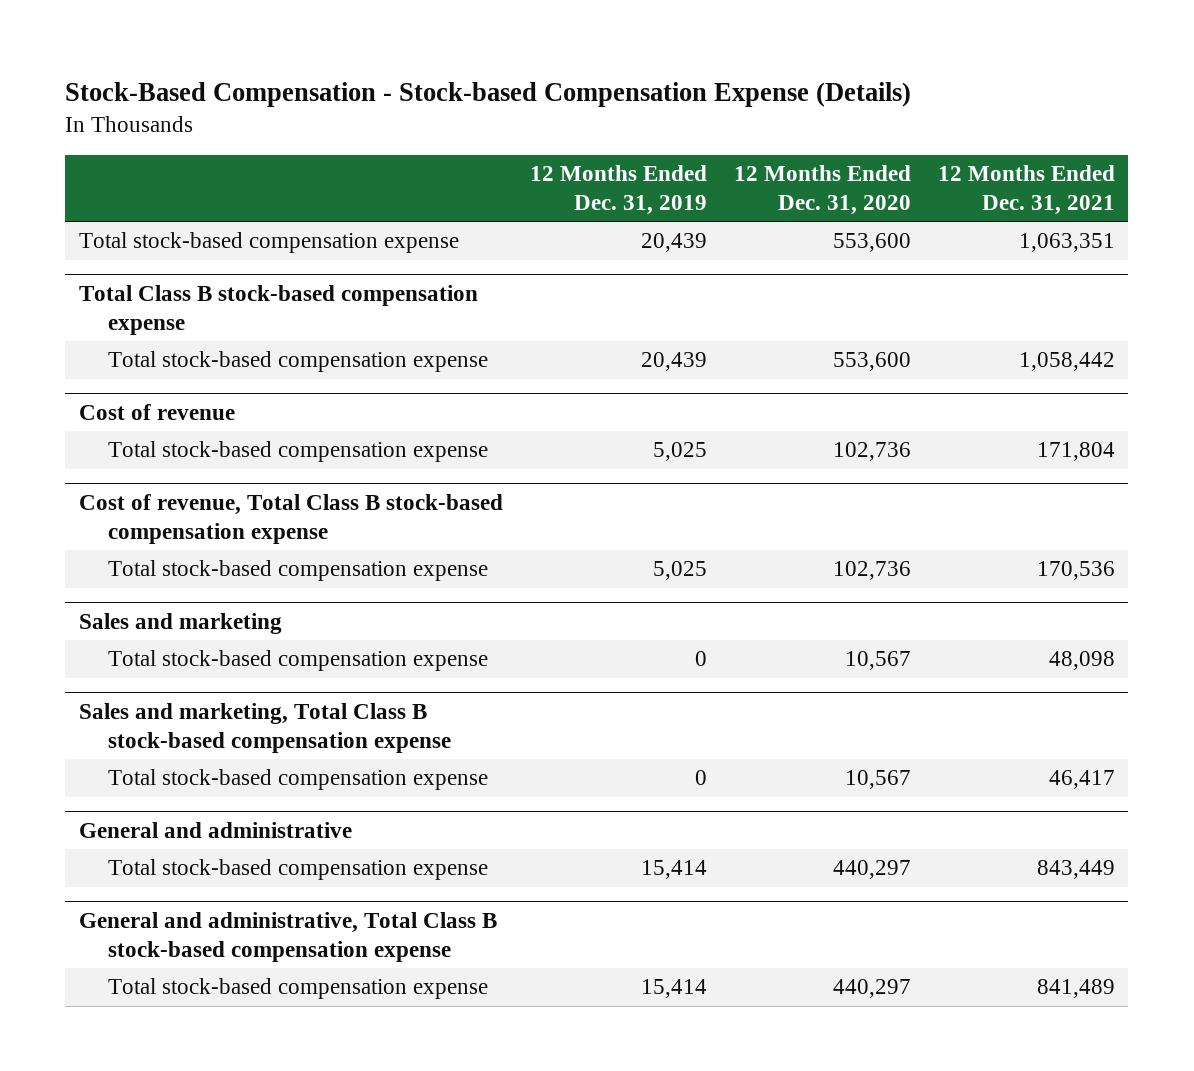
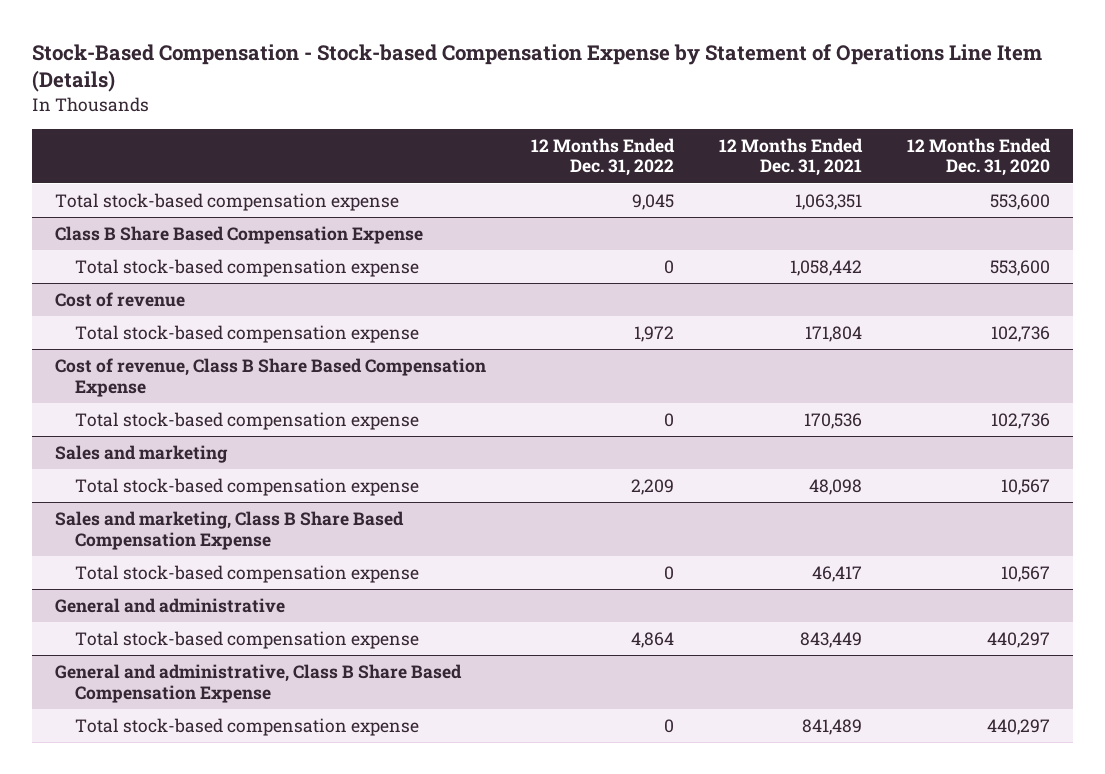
- Stock-Based Compensation - Stock-based Compensation Expense (Details)
+ Stock-Based Compensation - Stock-based Compensation Expense by Statement of Operations Line Item (Details)
- | 12 Months Ended Dec. 31, 2019 | 12 Months Ended Dec. 31, 2020 | 12 Months Ended Dec. 31, 2021
+ | 12 Months Ended Dec. 31, 2022 | 12 Months Ended Dec. 31, 2021 | 12 Months Ended Dec. 31, 2020
- Total Class B stock-based compensation expense
+ Class B Share Based Compensation Expense
- Cost of revenue, Total Class B stock-based compensation expense
+ Cost of revenue, Class B Share Based Compensation Expense
- Sales and marketing, Total Class B stock-based compensation expense
+ Sales and marketing, Class B Share Based Compensation Expense
- General and administrative, Total Class B stock-based compensation expense
+ General and administrative, Class B Share Based Compensation Expense

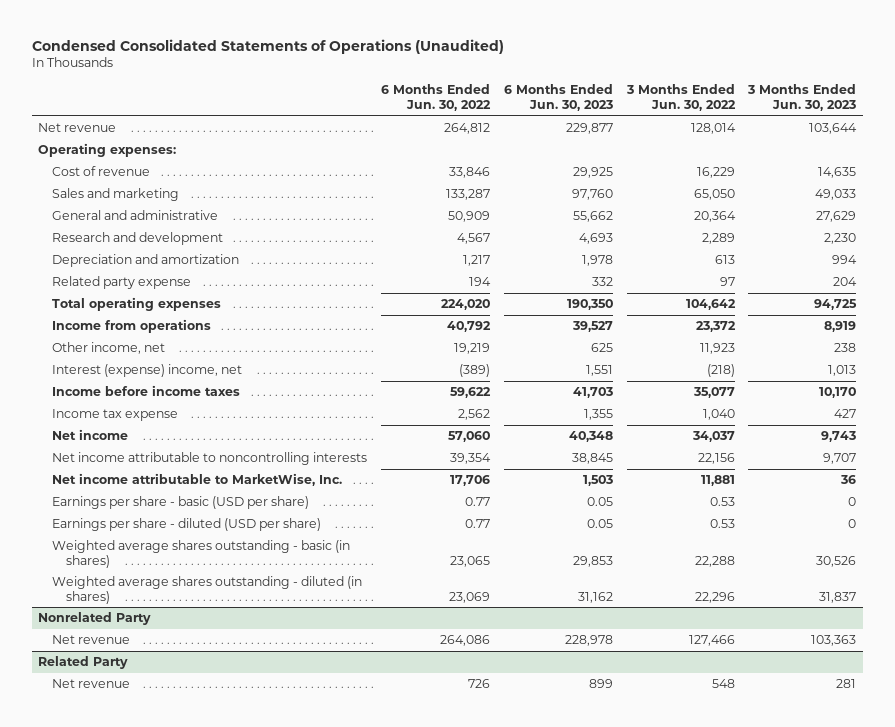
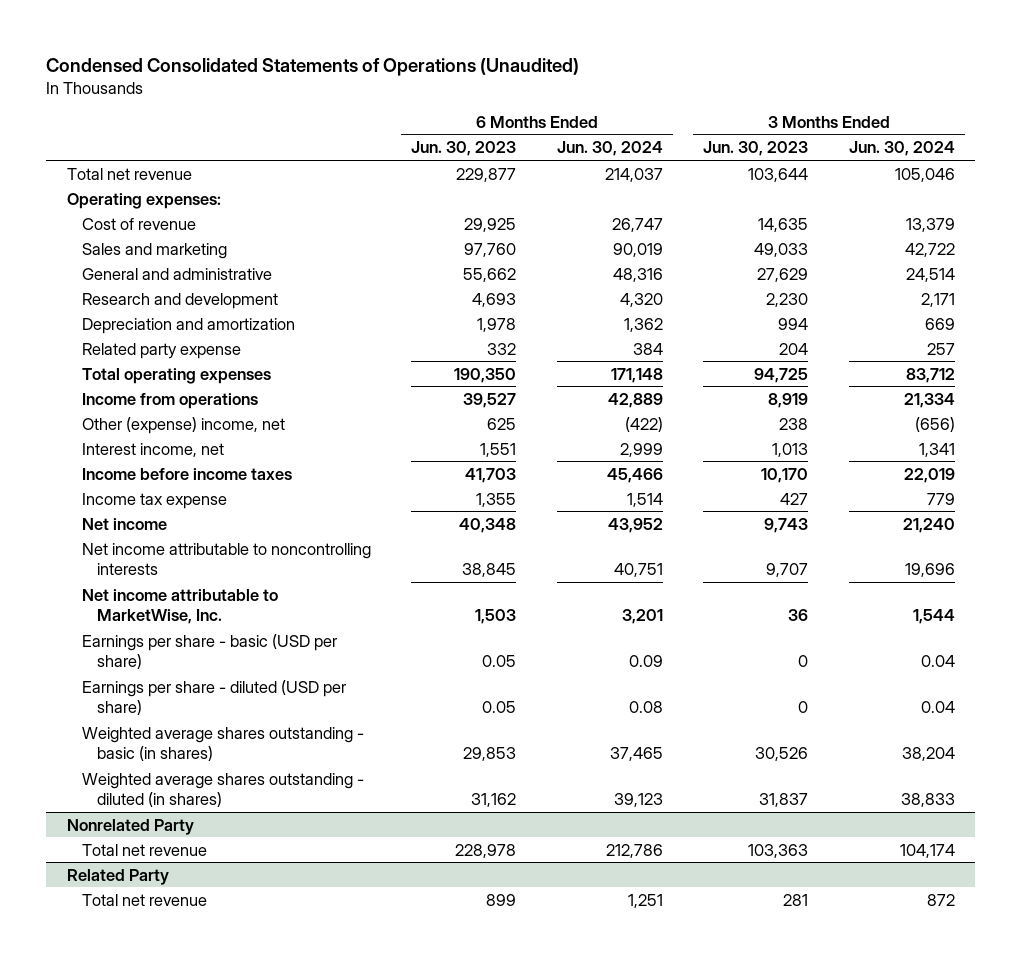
- | 6 Months Ended Jun. 30, 2022 | 6 Months Ended Jun. 30, 2023 | 3 Months Ended Jun. 30, 2022 | 3 Months Ended Jun. 30, 2023
+ | 6 Months Ended Jun. 30, 2023 | 6 Months Ended Jun. 30, 2024 | 3 Months Ended Jun. 30, 2023 | 3 Months Ended Jun. 30, 2024
- Net revenue | 264,812 | 229,877 | 128,014 | 103,644
+ Total net revenue | 229,877 | 214,037 | 103,644 | 105,046
- Other income, net | 19,219 | 625 | 11,923 | 238
- Interest (expense) income, net | (389) | 1,551 | (218) | 1,013
+ Other (expense) income, net | 625 | (422) | 238 | (656)
+ Interest income, net | 1,551 | 2,999 | 1,013 | 1,341
@ Nonrelated Party
- Net revenue | 264,086 | 228,978 | 127,466 | 103,363
+ Total net revenue | 228,978 | 212,786 | 103,363 | 104,174
@ Related Party
- Net revenue | 726 | 899 | 548 | 281
+ Total net revenue | 899 | 1,251 | 281 | 872

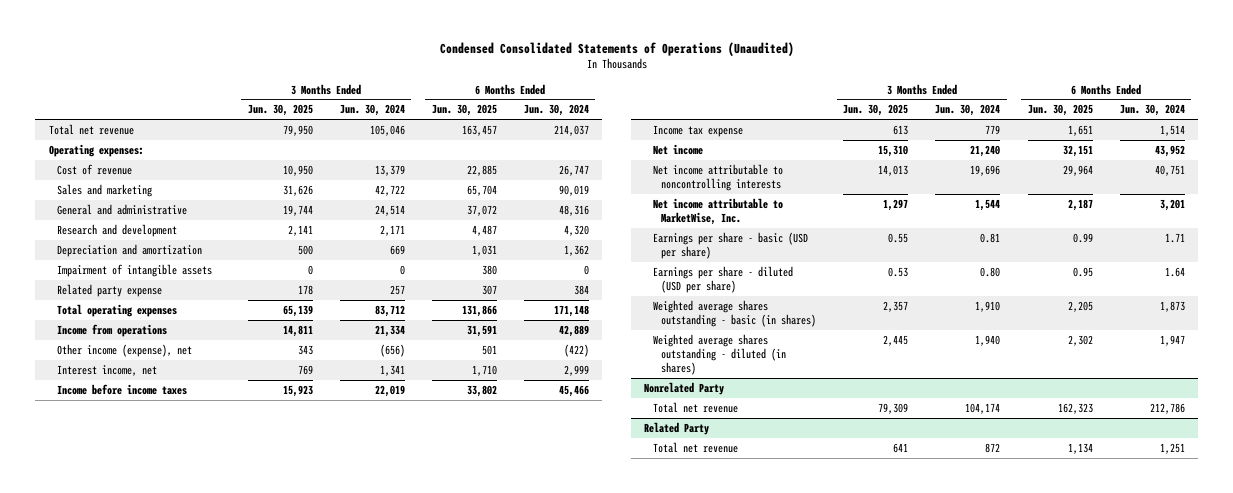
- | 6 Months Ended Jun. 30, 2023 | 6 Months Ended Jun. 30, 2024 | 3 Months Ended Jun. 30, 2023 | 3 Months Ended Jun. 30, 2024
+ | 3 Months Ended Jun. 30, 2025 | 3 Months Ended Jun. 30, 2024 | 6 Months Ended Jun. 30, 2025 | 6 Months Ended Jun. 30, 2024
+ Impairment of intangible assets | 0 | 0 | 380 | 0
- Other (expense) income, net | 625 | (422) | 238 | (656)
+ Other income (expense), net | 343 | (656) | 501 | (422)
- Earnings per share - basic (USD per share) | 0.05 | 0.09 | 0 | 0.04
- Earnings per share - diluted (USD per share) | 0.05 | 0.08 | 0 | 0.04
- Weighted average shares outstanding - basic (in shares) | 29,853 | 37,465 | 30,526 | 38,204
- Weighted average shares outstanding - diluted (in shares) | 31,162 | 39,123 | 31,837 | 38,833
+ Earnings per share - basic (USD per share) | 0.55 | 0.81 | 0.99 | 1.71
+ Earnings per share - diluted (USD per share) | 0.53 | 0.80 | 0.95 | 1.64
+ Weighted average shares outstanding - basic (in shares) | 2,357 | 1,910 | 2,205 | 1,873
+ Weighted average shares outstanding - diluted (in shares) | 2,445 | 1,940 | 2,302 | 1,947

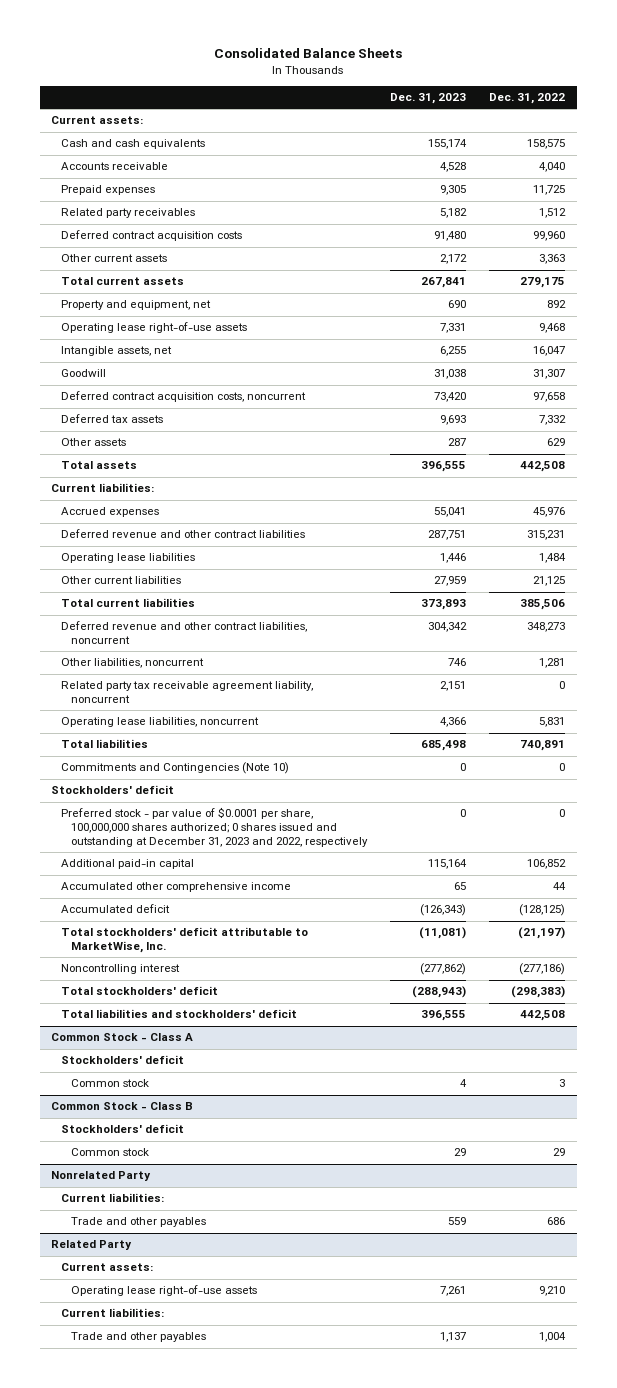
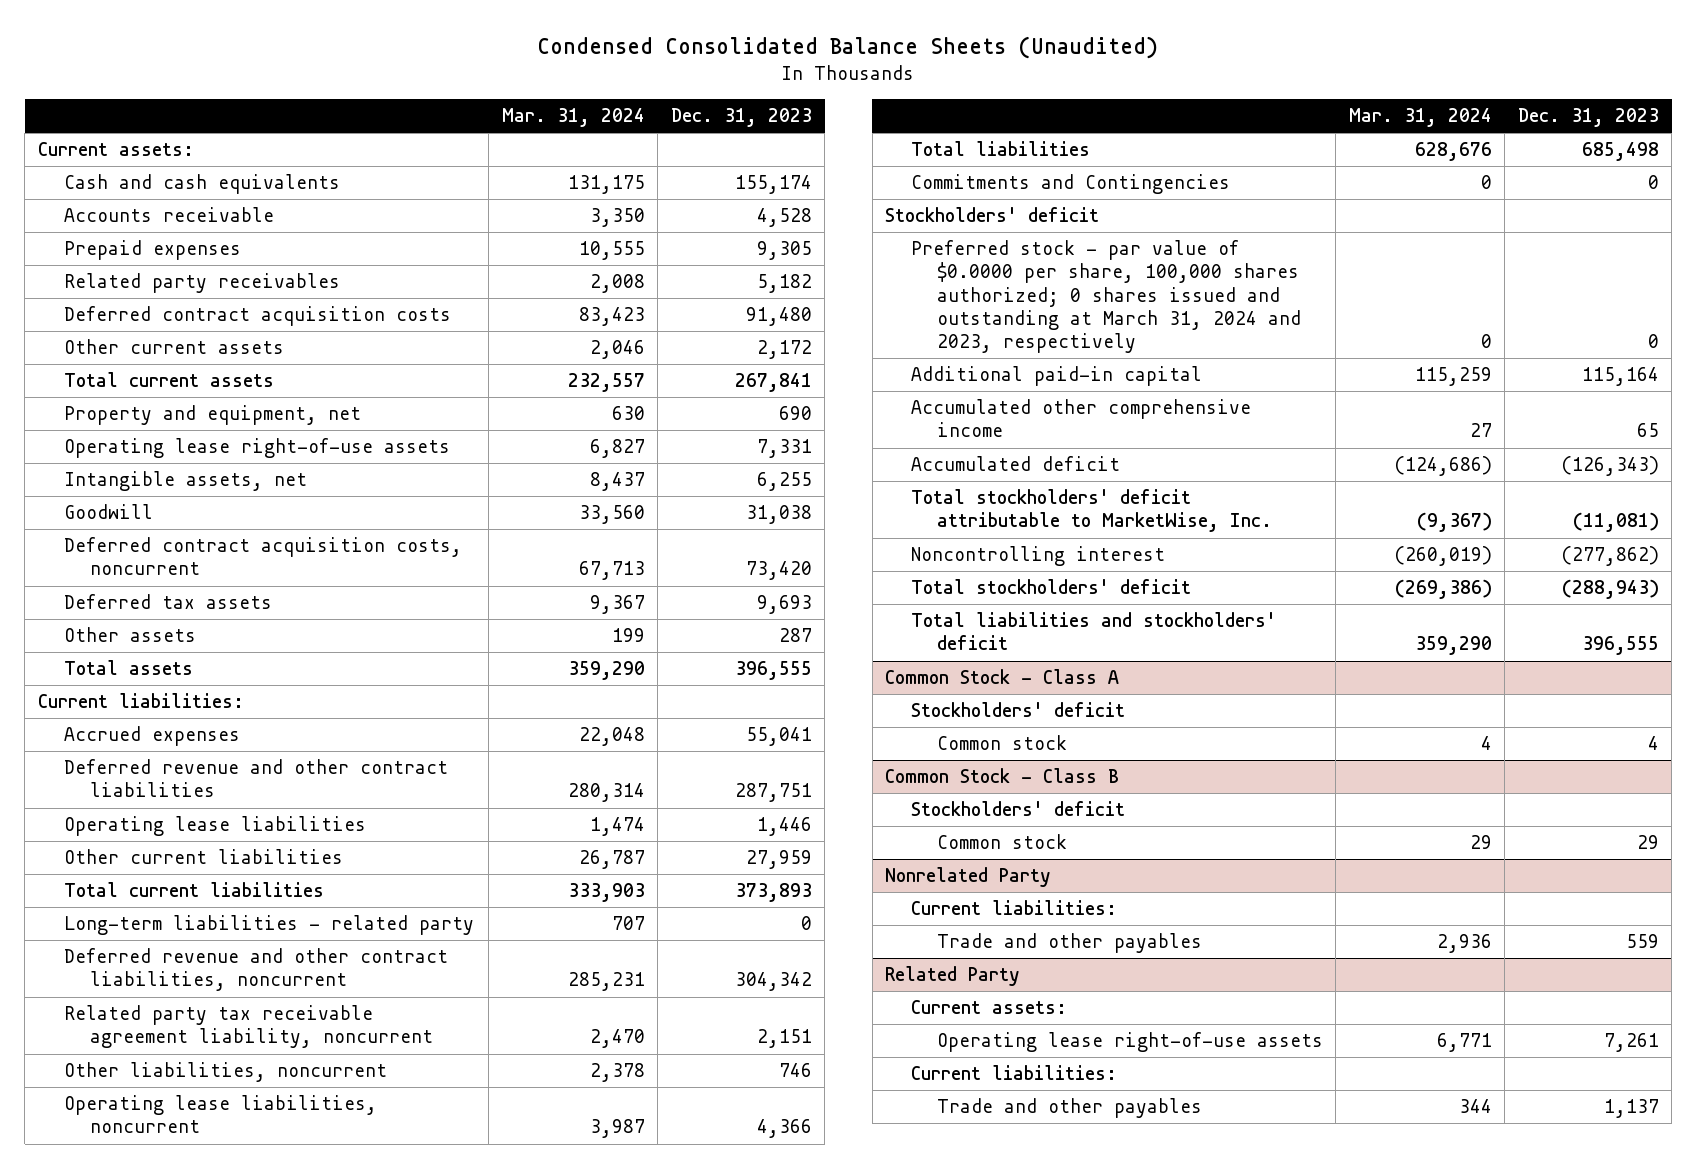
- Consolidated Balance Sheets
+ Condensed Consolidated Balance Sheets (Unaudited)
- | Dec. 31, 2023 | Dec. 31, 2022
+ | Mar. 31, 2024 | Dec. 31, 2023
+ Long-term liabilities - related party | 707 | 0
moved down: Other liabilities, noncurrent | 2,378 | 746
- Commitments and Contingencies (Note 10) | 0 | 0
+ Commitments and Contingencies | 0 | 0
- Preferred stock - par value of $0.0001 per share, 100,000,000 shares authorized; 0 shares issued and outstanding at December 31, 2023 and 2022, respectively | 0 | 0
+ Preferred stock - par value of $0.0000 per share, 100,000 shares authorized; 0 shares issued and outstanding at March 31, 2024 and 2023, respectively | 0 | 0

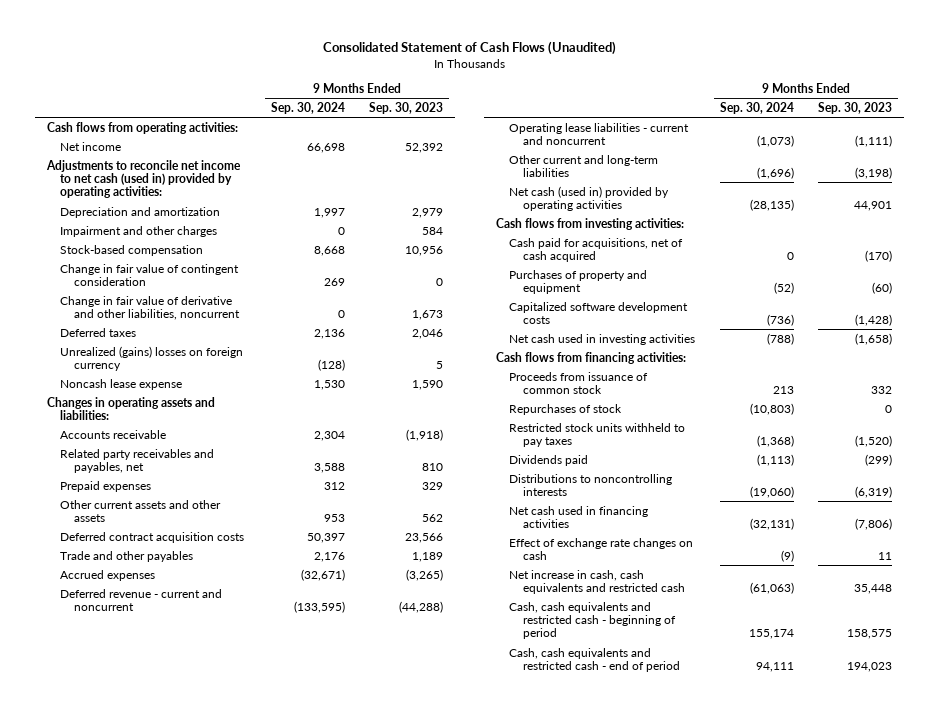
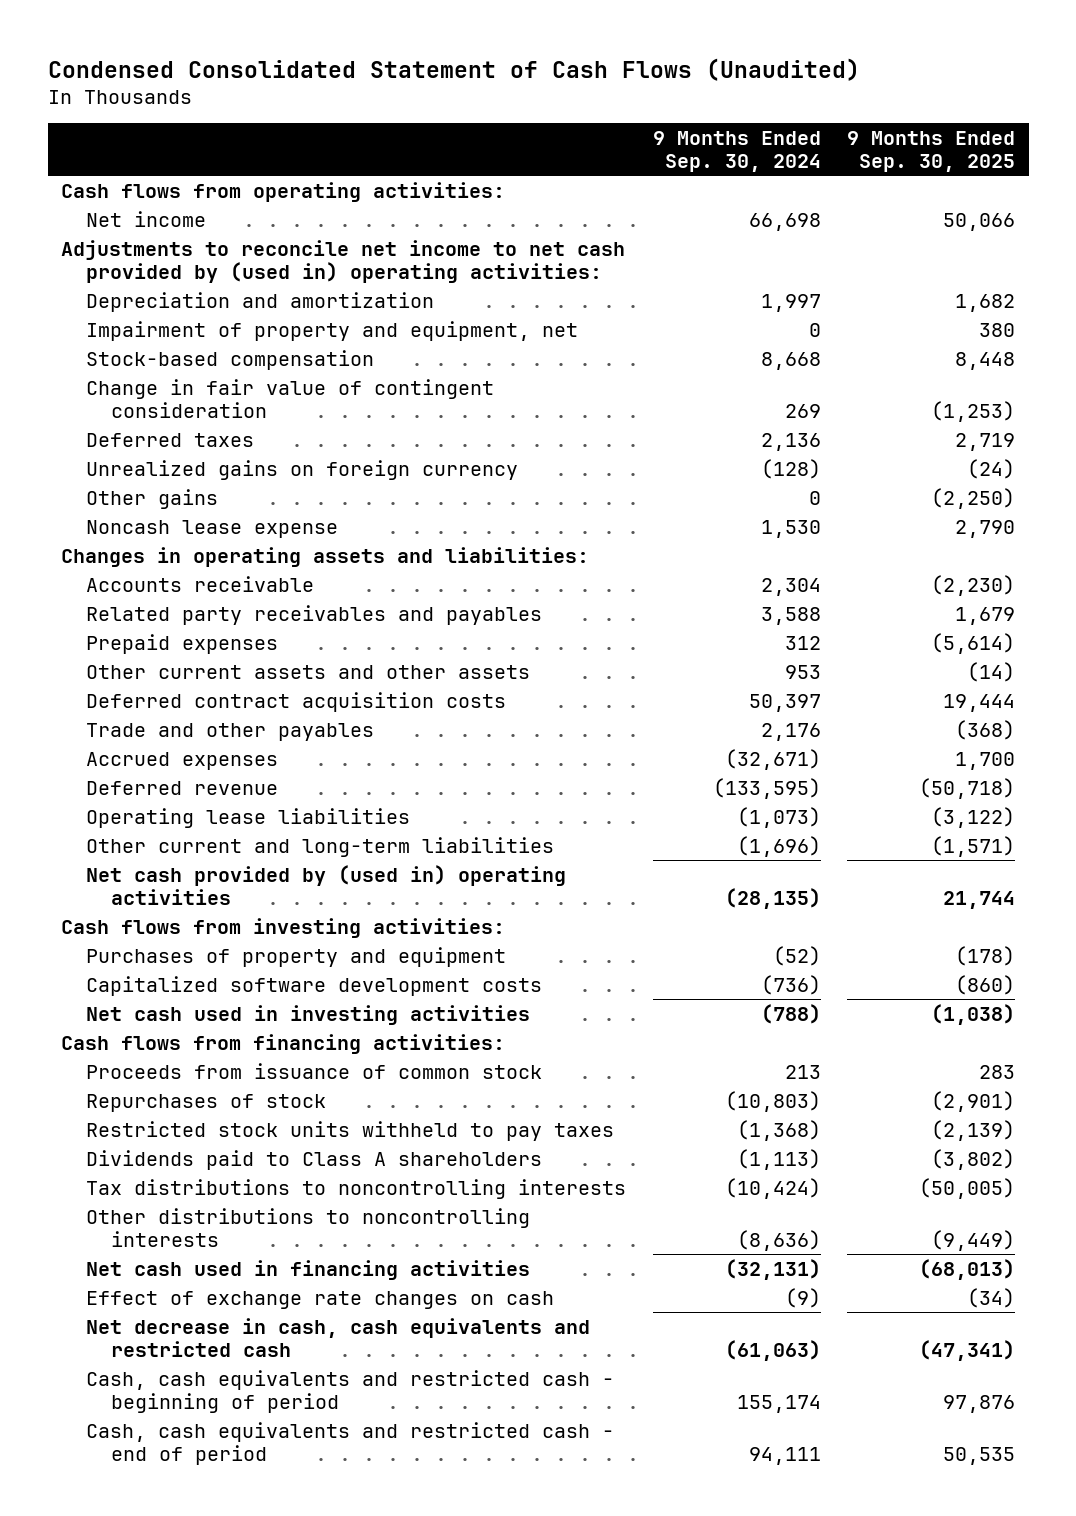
- Consolidated Statement of Cash Flows (Unaudited)
+ Condensed Consolidated Statement of Cash Flows (Unaudited)
- | 9 Months Ended Sep. 30, 2024 | 9 Months Ended Sep. 30, 2023
+ | 9 Months Ended Sep. 30, 2024 | 9 Months Ended Sep. 30, 2025
- Adjustments to reconcile net income to net cash (used in) provided by operating activities:
+ Adjustments to reconcile net income to net cash provided by (used in) operating activities:
- Impairment and other charges | 0 | 584
+ Impairment of property and equipment, net | 0 | 380
- Change in fair value of derivative and other liabilities, noncurrent | 0 | 1,673
- Unrealized (gains) losses on foreign currency | (128) | 5
+ Unrealized gains on foreign currency | (128) | (24)
+ Other gains | 0 | (2,250)
- Related party receivables and payables, net | 3,588 | 810
+ Related party receivables and payables | 3,588 | 1,679
- Deferred revenue - current and noncurrent | (133,595) | (44,288)
- Operating lease liabilities - current and noncurrent | (1,073) | (1,111)
+ Deferred revenue | (133,595) | (50,718)
+ Operating lease liabilities | (1,073) | (3,122)
- Net cash (used in) provided by operating activities | (28,135) | 44,901
+ Net cash provided by (used in) operating activities | (28,135) | 21,744
- Cash paid for acquisitions, net of cash acquired | 0 | (170)
- Dividends paid | (1,113) | (299)
- Distributions to noncontrolling interests | (19,060) | (6,319)
+ Dividends paid to Class A shareholders | (1,113) | (3,802)
+ Tax distributions to noncontrolling interests | (10,424) | (50,005)
+ Other distributions to noncontrolling interests | (8,636) | (9,449)
- Net increase in cash, cash equivalents and restricted cash | (61,063) | 35,448
+ Net decrease in cash, cash equivalents and restricted cash | (61,063) | (47,341)

